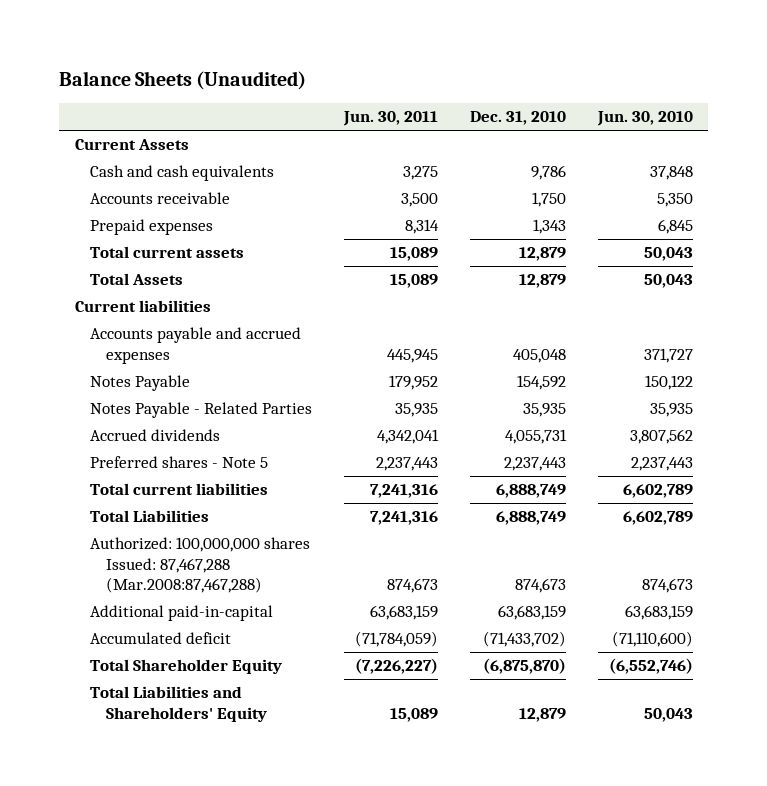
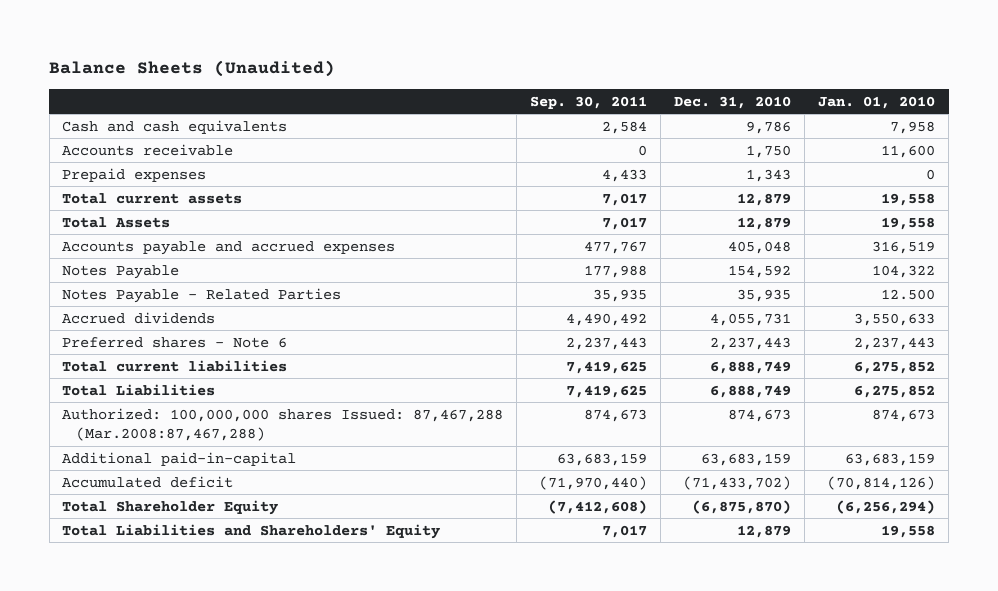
- | Jun. 30, 2011 | Dec. 31, 2010 | Jun. 30, 2010
+ | Sep. 30, 2011 | Dec. 31, 2010 | Jan. 01, 2010
- Current Assets
- Current liabilities
- Preferred shares - Note 5 | 2,237,443 | 2,237,443 | 2,237,443
+ Preferred shares - Note 6 | 2,237,443 | 2,237,443 | 2,237,443

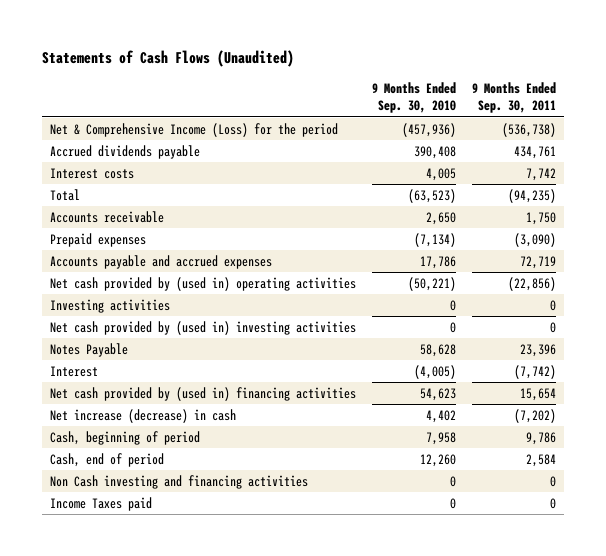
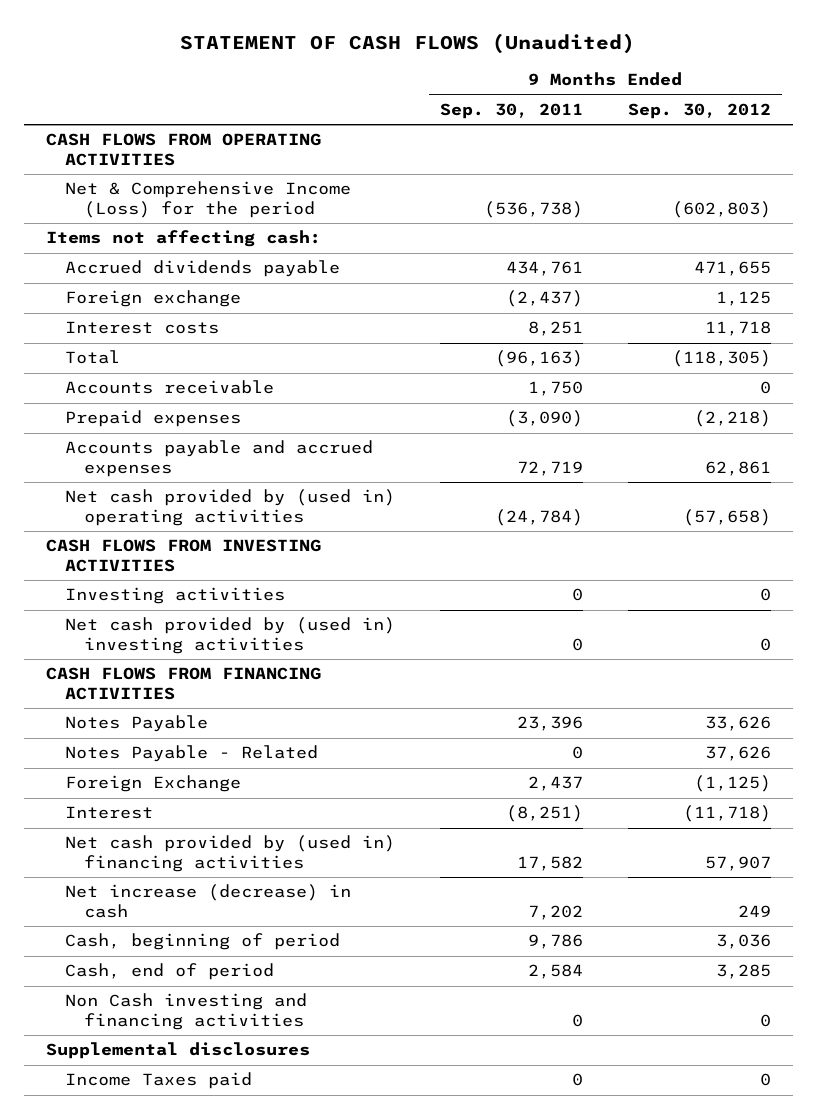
- Statements of Cash Flows (Unaudited)
+ STATEMENT OF CASH FLOWS (Unaudited)
- | 9 Months Ended Sep. 30, 2010 | 9 Months Ended Sep. 30, 2011
+ | 9 Months Ended Sep. 30, 2011 | 9 Months Ended Sep. 30, 2012
+ CASH FLOWS FROM OPERATING ACTIVITIES
+ Items not affecting cash:
- Interest costs | 4,005 | 7,742
- Total | (63,523) | (94,235)
+ Foreign exchange | (2,437) | 1,125
+ Interest costs | 8,251 | 11,718
+ Total | (96,163) | (118,305)
- Net cash provided by (used in) operating activities | (50,221) | (22,856)
+ Net cash provided by (used in) operating activities | (24,784) | (57,658)
+ CASH FLOWS FROM INVESTING ACTIVITIES
+ CASH FLOWS FROM FINANCING ACTIVITIES
- Interest | (4,005) | (7,742)
- Net cash provided by (used in) financing activities | 54,623 | 15,654
- Net increase (decrease) in cash | 4,402 | (7,202)
+ Notes Payable - Related | 0 | 37,626
+ Foreign Exchange | 2,437 | (1,125)
+ Interest | (8,251) | (11,718)
+ Net cash provided by (used in) financing activities | 17,582 | 57,907
+ Net increase (decrease) in cash | 7,202 | 249
+ Supplemental disclosures

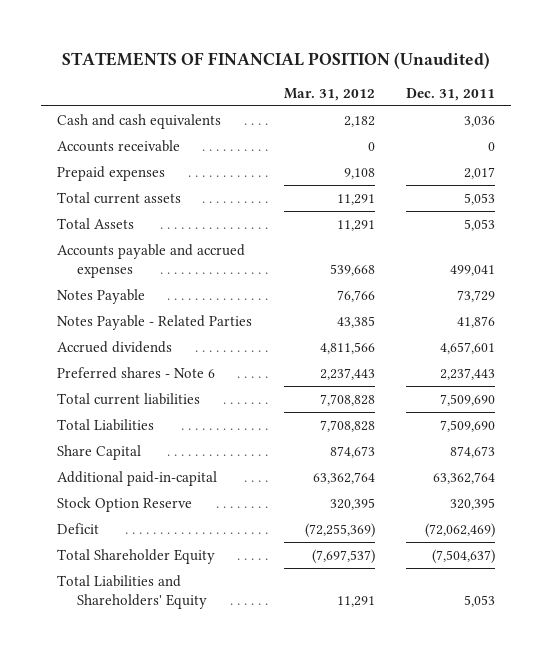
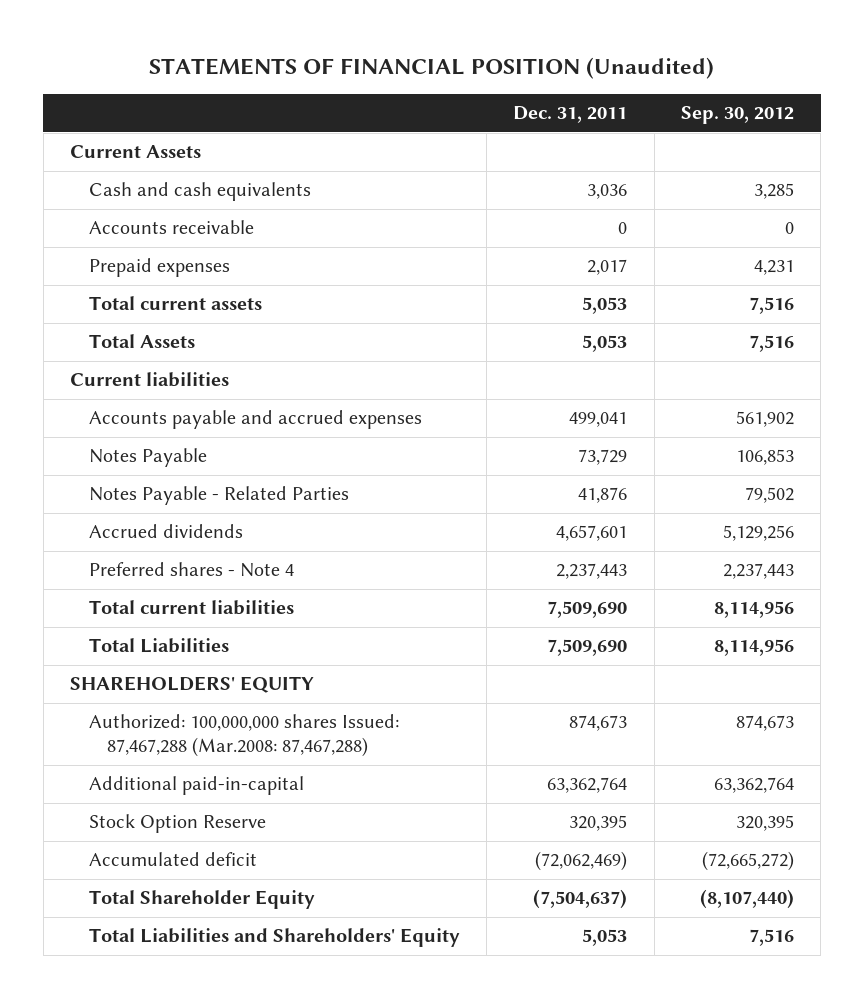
- | Mar. 31, 2012 | Dec. 31, 2011
+ | Dec. 31, 2011 | Sep. 30, 2012
+ Current Assets
+ Current liabilities
- Preferred shares - Note 6 | 2,237,443 | 2,237,443
+ Preferred shares - Note 4 | 2,237,443 | 2,237,443
- Share Capital | 874,673 | 874,673
+ SHAREHOLDERS' EQUITY
+ Authorized: 100,000,000 shares Issued: 87,467,288 (Mar.2008: 87,467,288) | 874,673 | 874,673
- Deficit | (72,255,369) | (72,062,469)
+ Accumulated deficit | (72,062,469) | (72,665,272)

